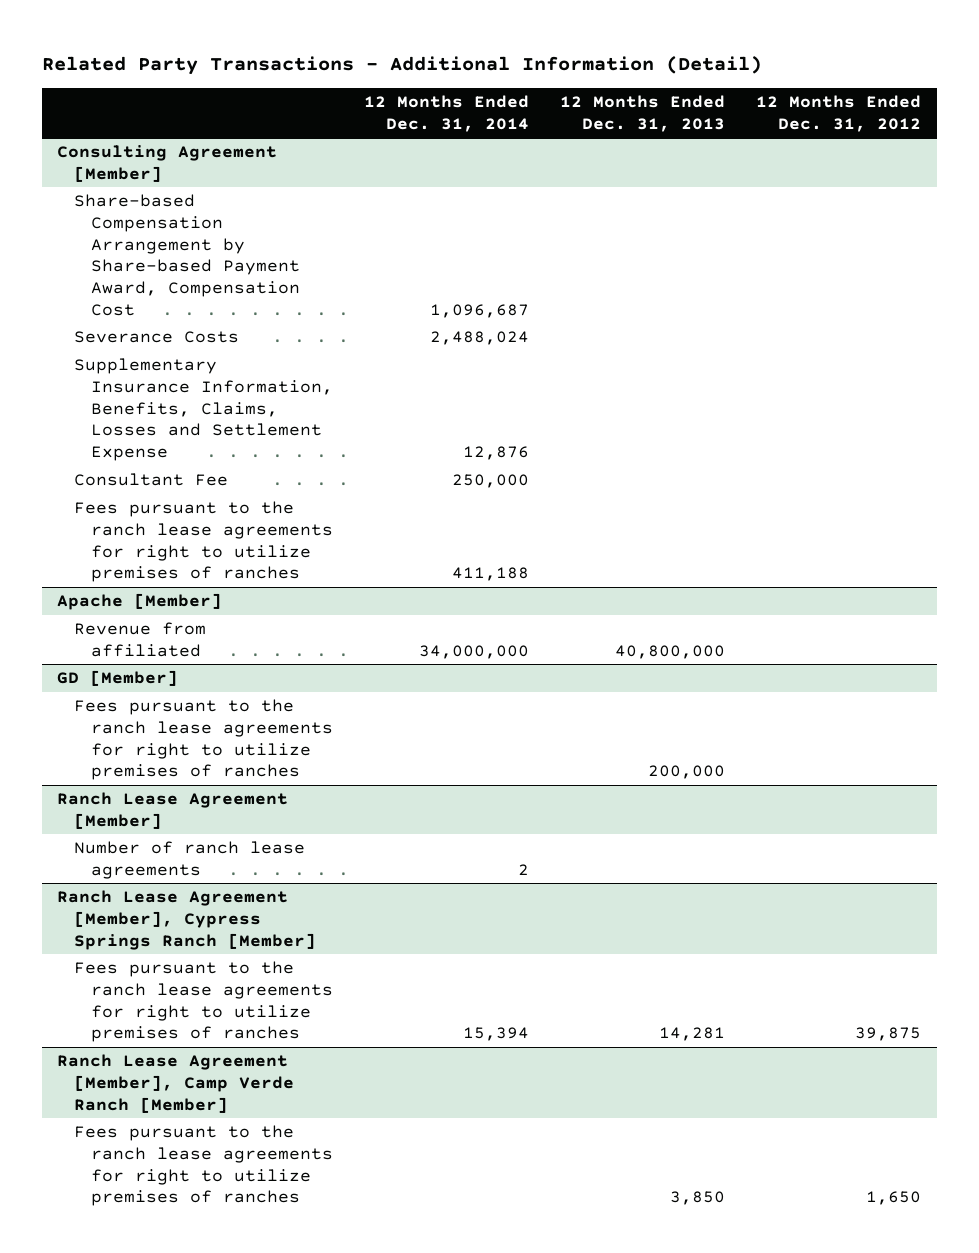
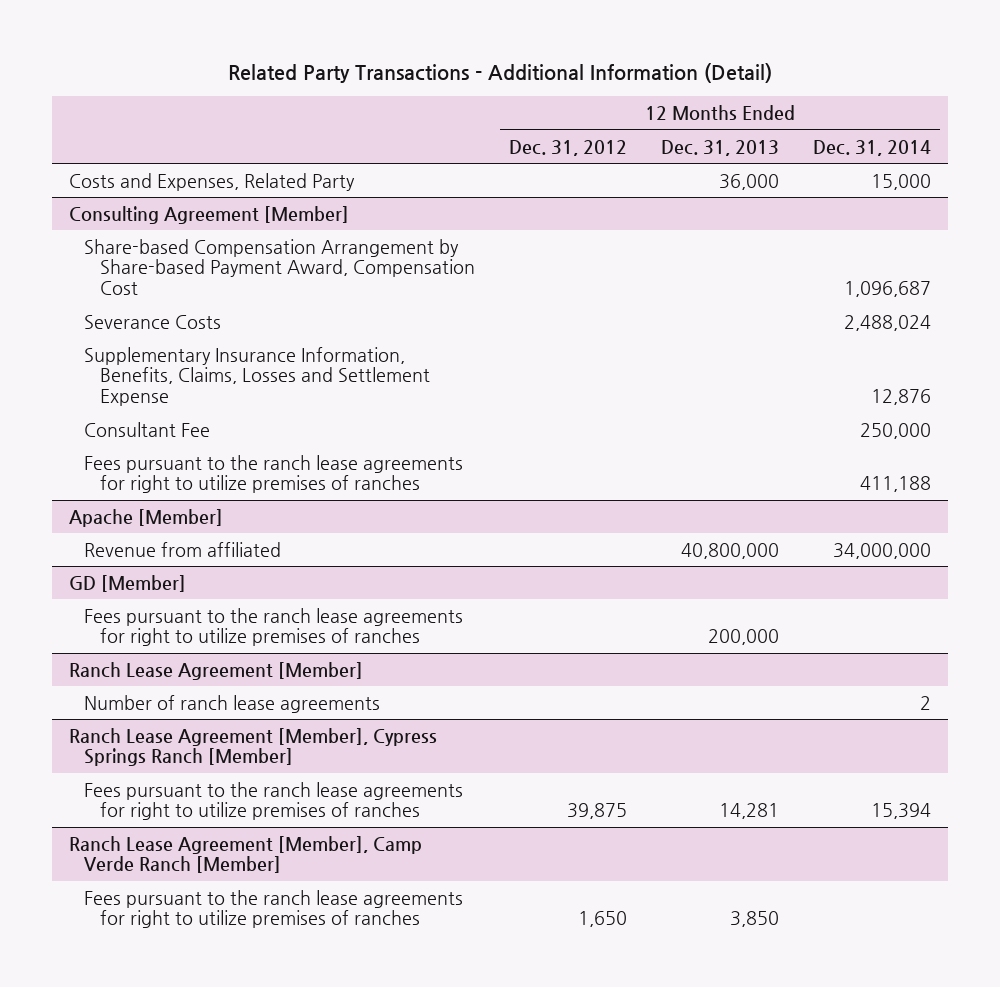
- | 12 Months Ended Dec. 31, 2014 | 12 Months Ended Dec. 31, 2013 | 12 Months Ended Dec. 31, 2012
+ | 12 Months Ended Dec. 31, 2012 | 12 Months Ended Dec. 31, 2013 | 12 Months Ended Dec. 31, 2014
+ Costs and Expenses, Related Party | | 36,000 | 15,000

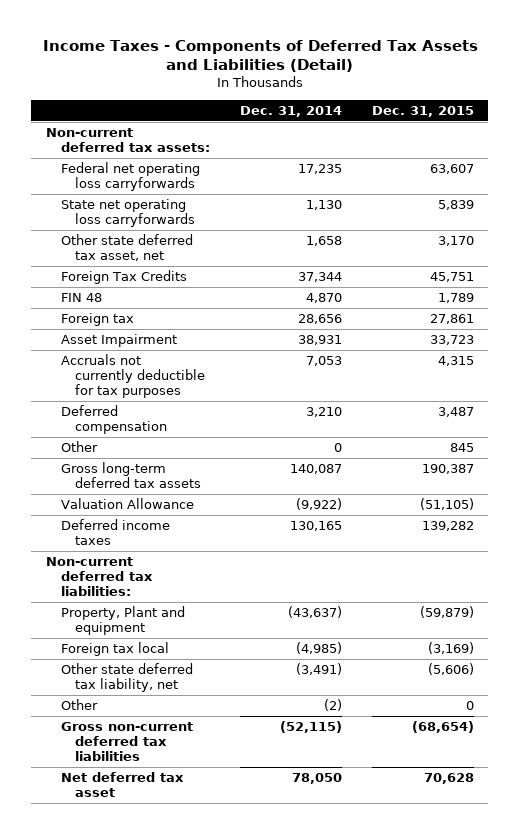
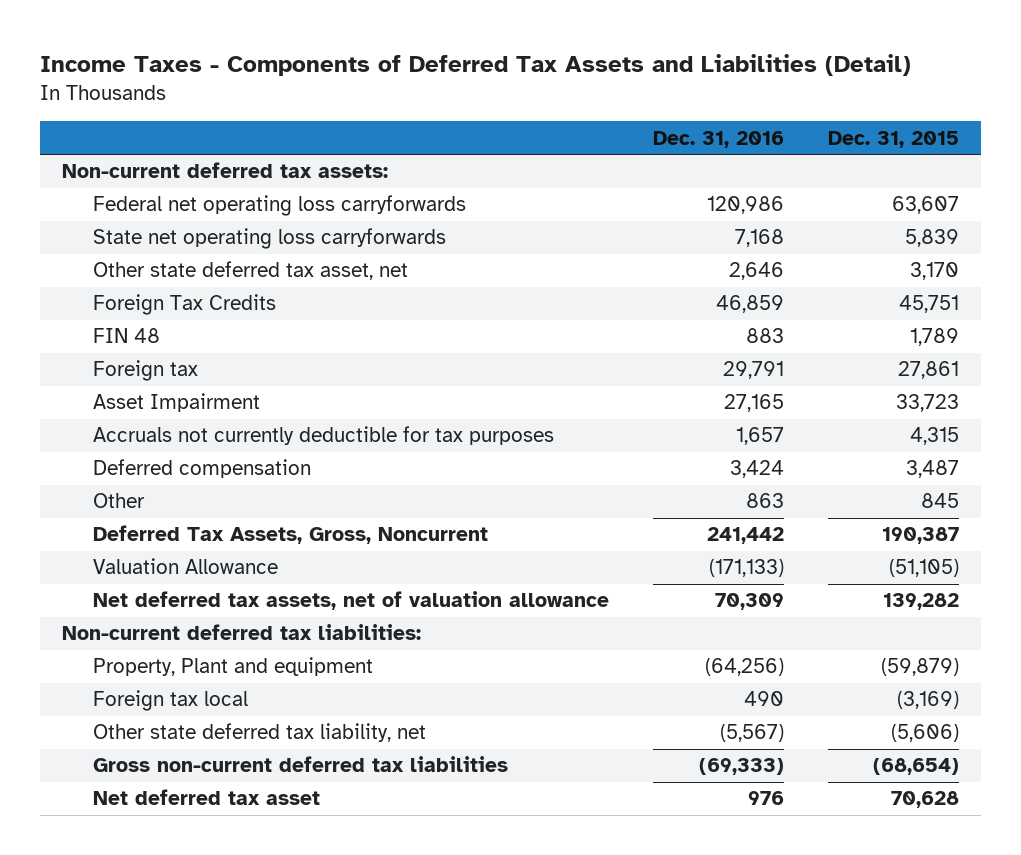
- | Dec. 31, 2014 | Dec. 31, 2015
+ | Dec. 31, 2016 | Dec. 31, 2015
- Gross long-term deferred tax assets | 140,087 | 190,387
+ Deferred Tax Assets, Gross, Noncurrent | 241,442 | 190,387
- Deferred income taxes | 130,165 | 139,282
+ Net deferred tax assets, net of valuation allowance | 70,309 | 139,282
- Other | (2) | 0

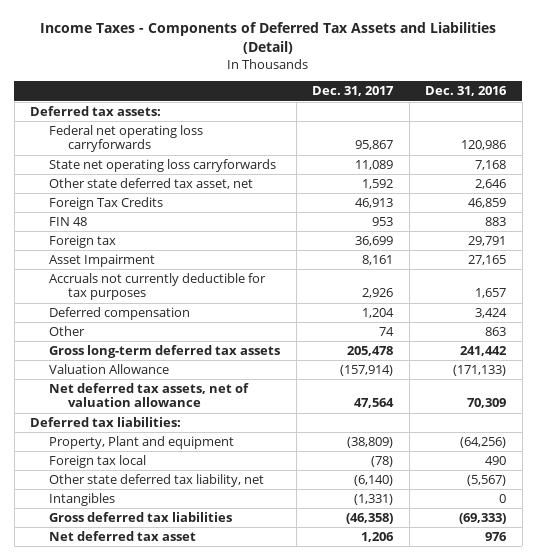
- | Dec. 31, 2016 | Dec. 31, 2015
+ | Dec. 31, 2017 | Dec. 31, 2016
- Non-current deferred tax assets:
+ Deferred tax assets:
- Deferred Tax Assets, Gross, Noncurrent | 241,442 | 190,387
+ Gross long-term deferred tax assets | 205,478 | 241,442
- Non-current deferred tax liabilities:
+ Deferred tax liabilities:
- Gross non-current deferred tax liabilities | (69,333) | (68,654)
+ Intangibles | (1,331) | 0
+ Gross deferred tax liabilities | (46,358) | (69,333)

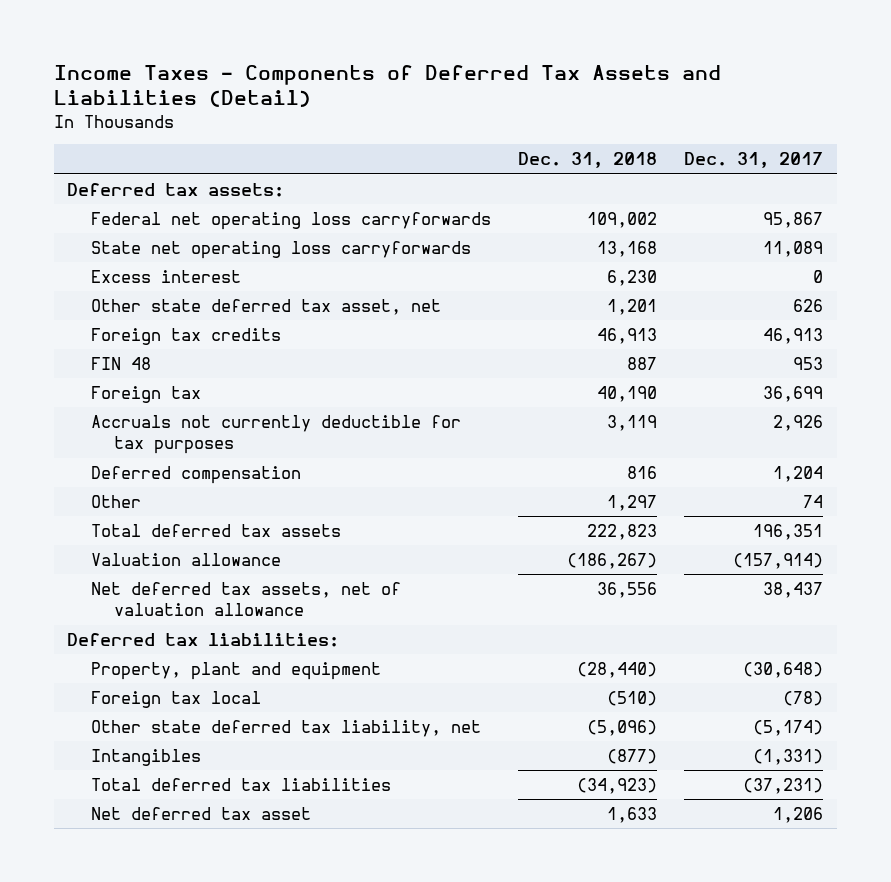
- | Dec. 31, 2017 | Dec. 31, 2016
+ | Dec. 31, 2018 | Dec. 31, 2017
- Other state deferred tax asset, net | 1,592 | 2,646
- Foreign Tax Credits | 46,913 | 46,859
+ Excess interest | 6,230 | 0
+ Other state deferred tax asset, net | 1,201 | 626
+ Foreign tax credits | 46,913 | 46,913
- Asset Impairment | 8,161 | 27,165
- Gross long-term deferred tax assets | 205,478 | 241,442
- Valuation Allowance | (157,914) | (171,133)
- Net deferred tax assets, net of valuation allowance | 47,564 | 70,309
+ Total deferred tax assets | 222,823 | 196,351
+ Valuation allowance | (186,267) | (157,914)
+ Net deferred tax assets, net of valuation allowance | 36,556 | 38,437
- Property, Plant and equipment | (38,809) | (64,256)
+ Property, plant and equipment | (28,440) | (30,648)
- Other state deferred tax liability, net | (6,140) | (5,567)
+ Other state deferred tax liability, net | (5,096) | (5,174)
- Gross deferred tax liabilities | (46,358) | (69,333)
+ Total deferred tax liabilities | (34,923) | (37,231)

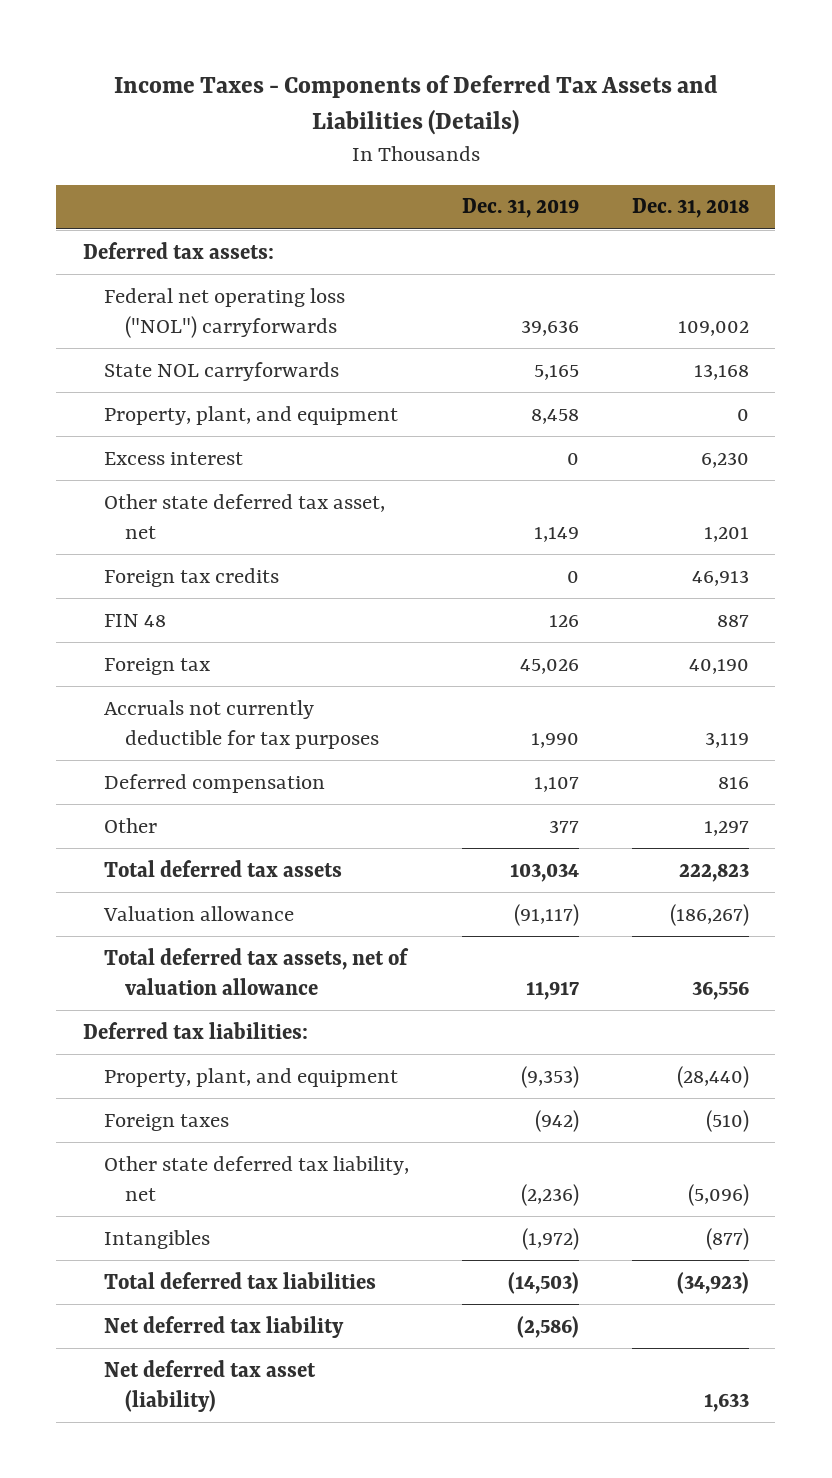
- Income Taxes - Components of Deferred Tax Assets and Liabilities (Detail)
+ Income Taxes - Components of Deferred Tax Assets and Liabilities (Details)
- | Dec. 31, 2018 | Dec. 31, 2017
+ | Dec. 31, 2019 | Dec. 31, 2018
- Federal net operating loss carryforwards | 109,002 | 95,867
- State net operating loss carryforwards | 13,168 | 11,089
+ Federal net operating loss ("NOL") carryforwards | 39,636 | 109,002
+ State NOL carryforwards | 5,165 | 13,168
+ Property, plant, and equipment | 8,458 | 0
- Net deferred tax assets, net of valuation allowance | 36,556 | 38,437
+ Total deferred tax assets, net of valuation allowance | 11,917 | 36,556
- Property, plant and equipment | (28,440) | (30,648)
- Foreign tax local | (510) | (78)
+ Property, plant, and equipment | (9,353) | (28,440)
+ Foreign taxes | (942) | (510)
- Net deferred tax asset | 1,633 | 1,206
+ Net deferred tax liability | (2,586) |
+ Net deferred tax asset (liability) | | 1,633

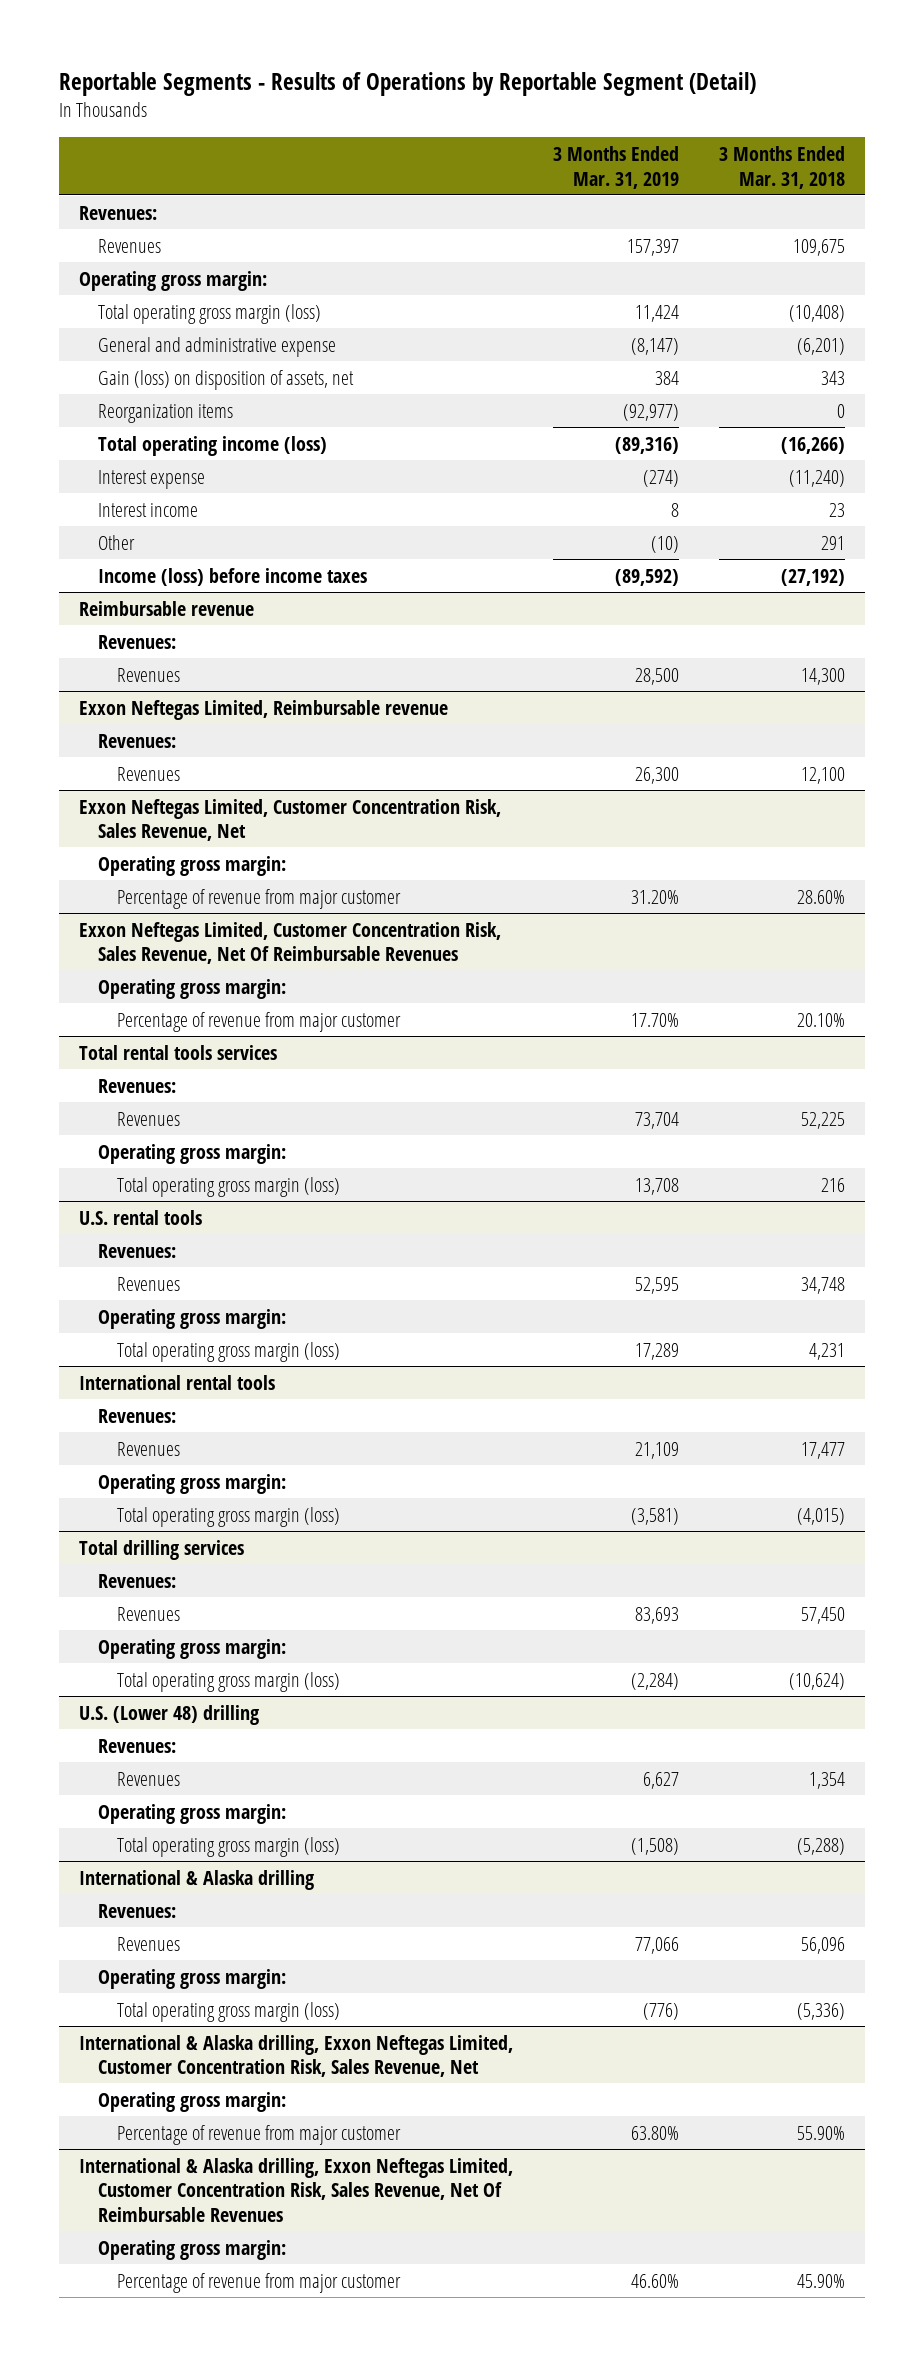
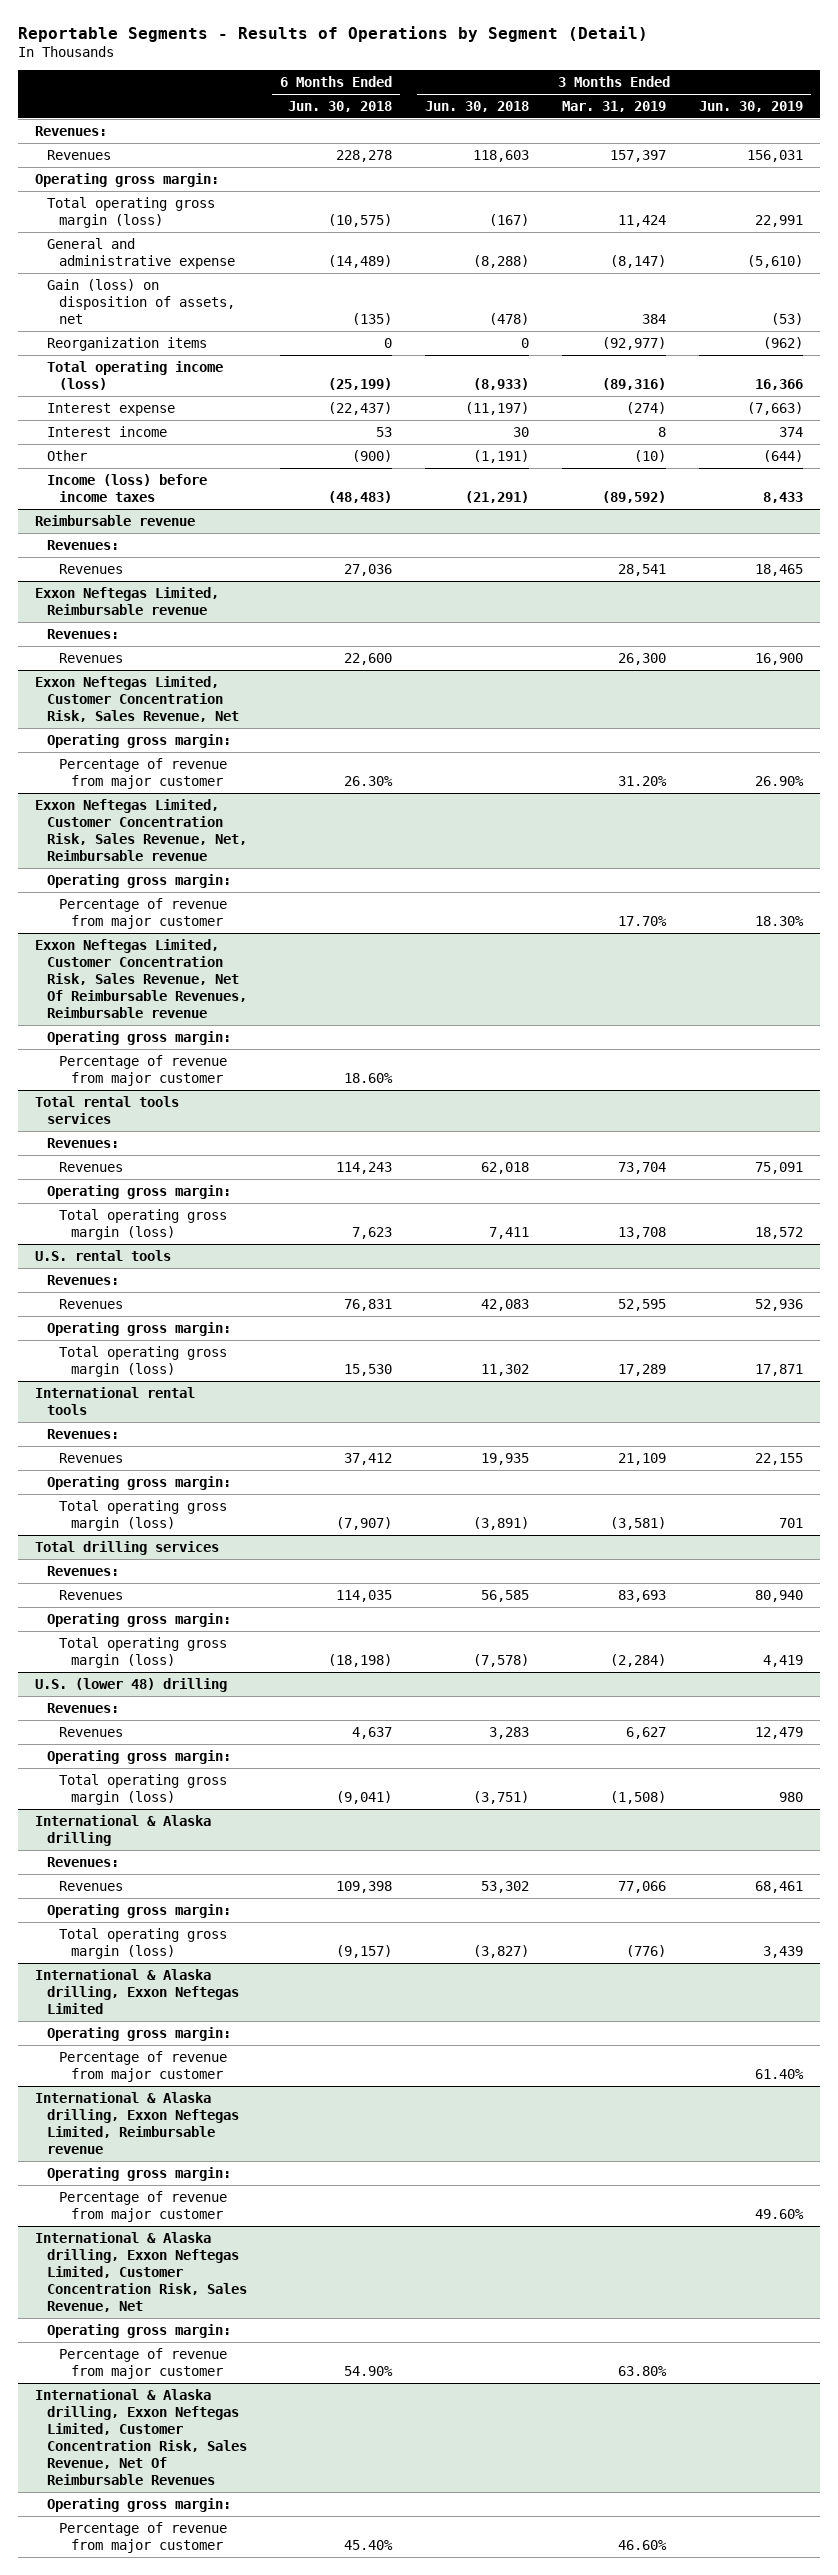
- Reportable Segments - Results of Operations by Reportable Segment (Detail)
+ Reportable Segments - Results of Operations by Segment (Detail)
- | 3 Months Ended Mar. 31, 2019 | 3 Months Ended Mar. 31, 2018
+ | 6 Months Ended Jun. 30, 2018 | 3 Months Ended Jun. 30, 2018 | 3 Months Ended Mar. 31, 2019 | 3 Months Ended Jun. 30, 2019
@ Reimbursable revenue
- Revenues | 28,500 | 14,300
+ Revenues | 27,036 | | 28,541 | 18,465
- Exxon Neftegas Limited, Customer Concentration Risk, Sales Revenue, Net Of Reimbursable Revenues
+ Exxon Neftegas Limited, Customer Concentration Risk, Sales Revenue, Net, Reimbursable revenue
+ Exxon Neftegas Limited, Customer Concentration Risk, Sales Revenue, Net Of Reimbursable Revenues, Reimbursable revenue
+ Operating gross margin:
+ Percentage of revenue from major customer | 18.60% | | |
- U.S. (Lower 48) drilling
+ U.S. (lower 48) drilling
+ International & Alaska drilling, Exxon Neftegas Limited
+ Operating gross margin:
+ Percentage of revenue from major customer | | | | 61.40%
+ International & Alaska drilling, Exxon Neftegas Limited, Reimbursable revenue
+ Operating gross margin:
+ Percentage of revenue from major customer | | | | 49.60%

